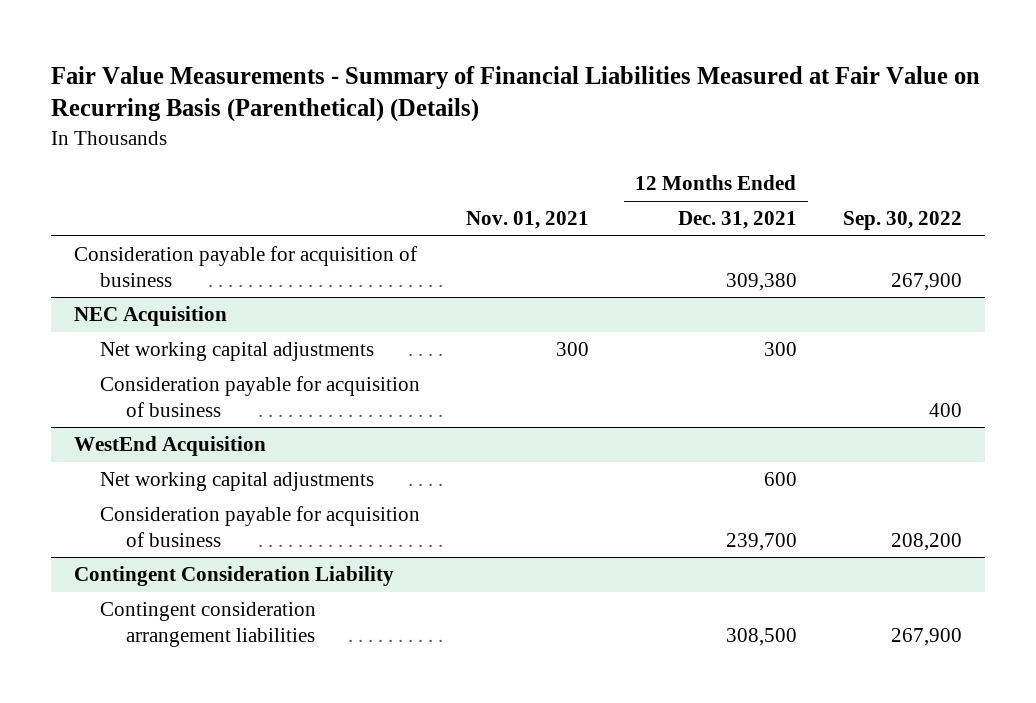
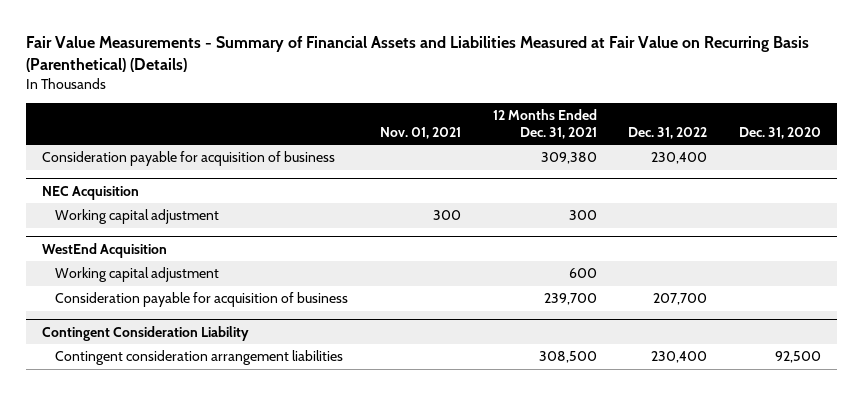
- Fair Value Measurements - Summary of Financial Liabilities Measured at Fair Value on Recurring Basis (Parenthetical) (Details)
+ Fair Value Measurements - Summary of Financial Assets and Liabilities Measured at Fair Value on Recurring Basis (Parenthetical) (Details)
- | Nov. 01, 2021 | 12 Months Ended Dec. 31, 2021 | Sep. 30, 2022
+ | Nov. 01, 2021 | 12 Months Ended Dec. 31, 2021 | Dec. 31, 2022 | Dec. 31, 2020
@ NEC Acquisition
- Net working capital adjustments | 300 | 300 |
- Consideration payable for acquisition of business | | | 400
+ Working capital adjustment | 300 | 300 | |
@ WestEnd Acquisition
- Net working capital adjustments | | 600 |
+ Working capital adjustment | | 600 | |

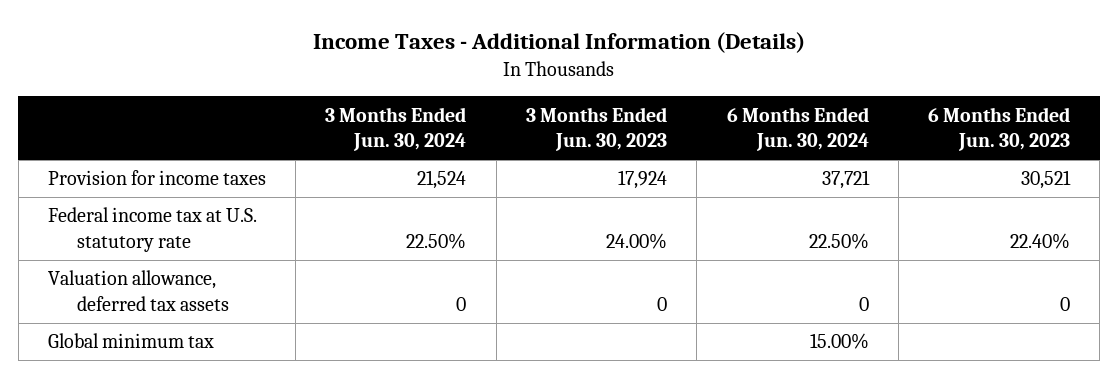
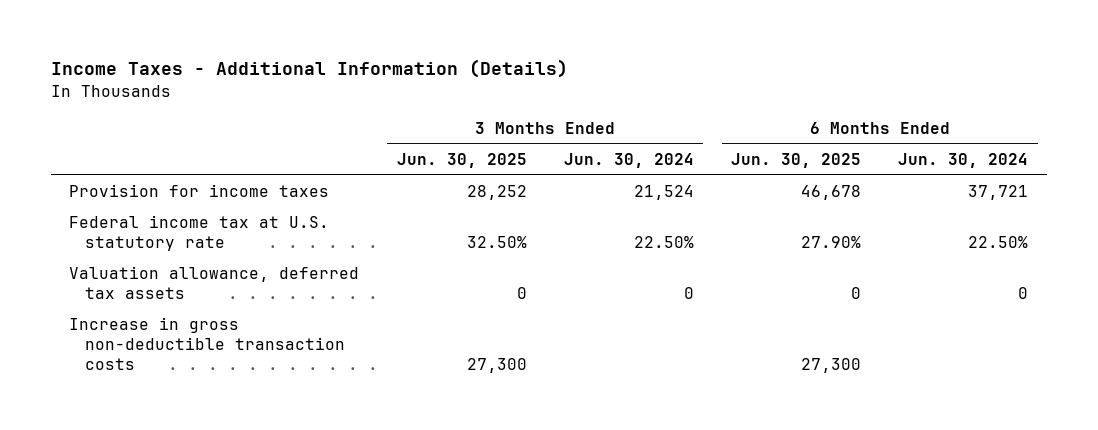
- | 3 Months Ended Jun. 30, 2024 | 3 Months Ended Jun. 30, 2023 | 6 Months Ended Jun. 30, 2024 | 6 Months Ended Jun. 30, 2023
+ | 3 Months Ended Jun. 30, 2025 | 3 Months Ended Jun. 30, 2024 | 6 Months Ended Jun. 30, 2025 | 6 Months Ended Jun. 30, 2024
- Global minimum tax | | | 15.00% |
+ Increase in gross non-deductible transaction costs | 27,300 | | 27,300 |

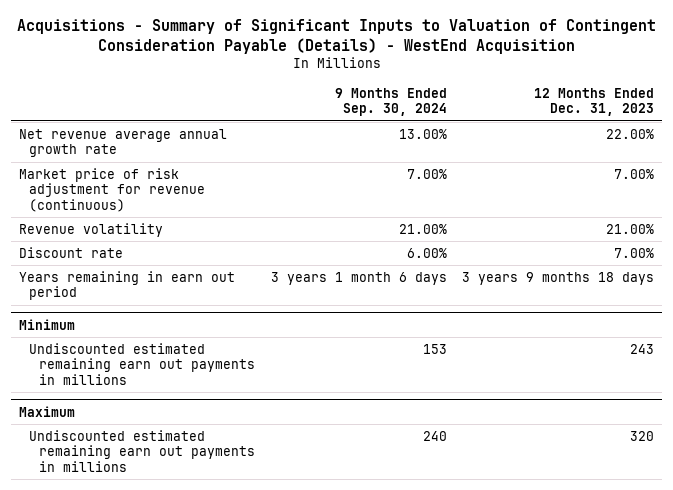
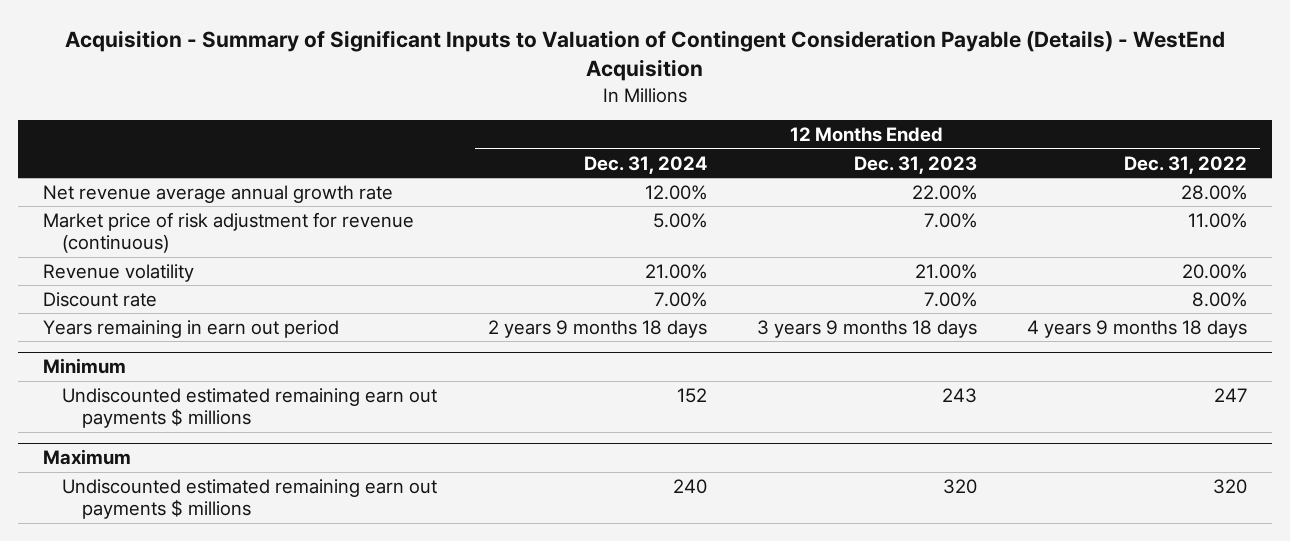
- Acquisitions - Summary of Significant Inputs to Valuation of Contingent Consideration Payable (Details) - WestEnd Acquisition
+ Acquisition - Summary of Significant Inputs to Valuation of Contingent Consideration Payable (Details) - WestEnd Acquisition
- | 9 Months Ended Sep. 30, 2024 | 12 Months Ended Dec. 31, 2023
+ | 12 Months Ended Dec. 31, 2024 | 12 Months Ended Dec. 31, 2023 | 12 Months Ended Dec. 31, 2022
@ Minimum
- Undiscounted estimated remaining earn out payments in millions | 153 | 243
+ Undiscounted estimated remaining earn out payments $ millions | 152 | 243 | 247
@ Maximum
- Undiscounted estimated remaining earn out payments in millions | 240 | 320
+ Undiscounted estimated remaining earn out payments $ millions | 240 | 320 | 320

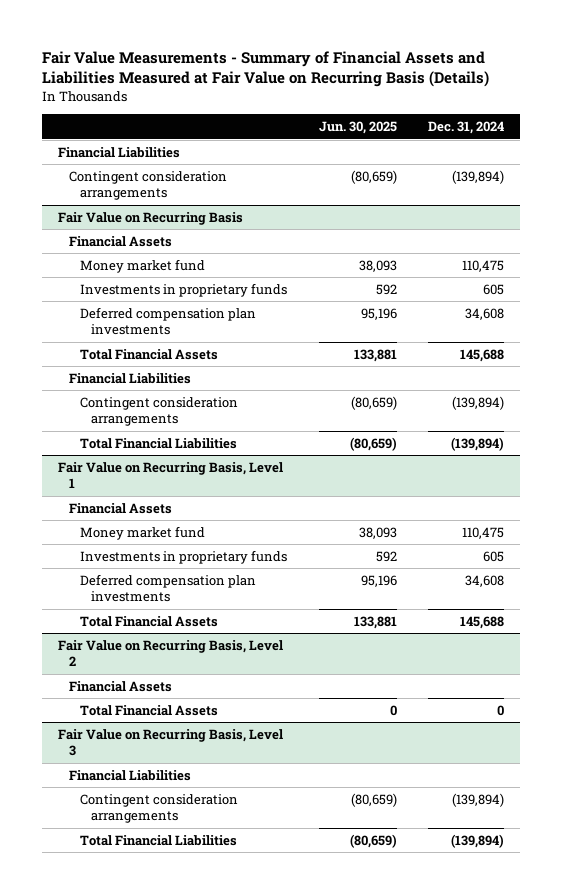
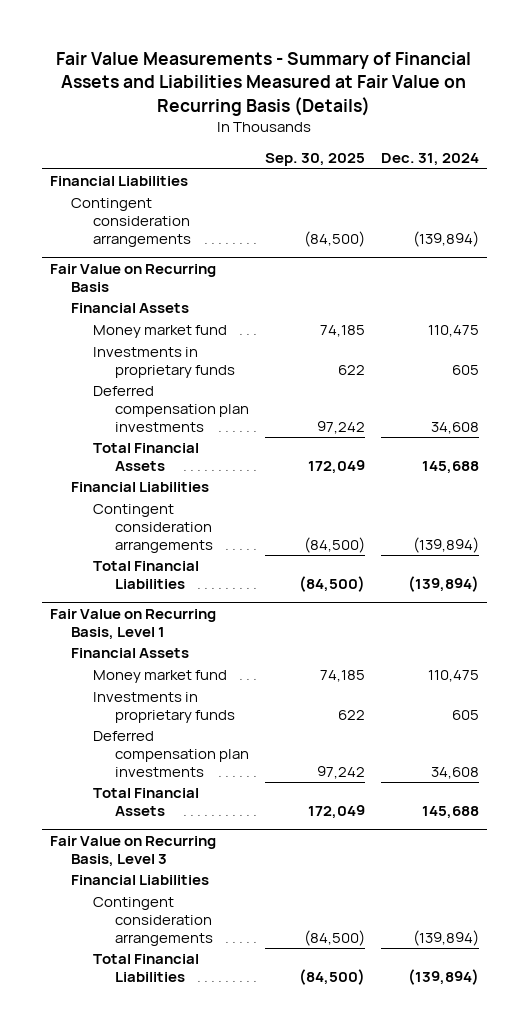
- | Jun. 30, 2025 | Dec. 31, 2024
+ | Sep. 30, 2025 | Dec. 31, 2024
- Fair Value on Recurring Basis, Level 2
- Financial Assets
- Total Financial Assets | 0 | 0

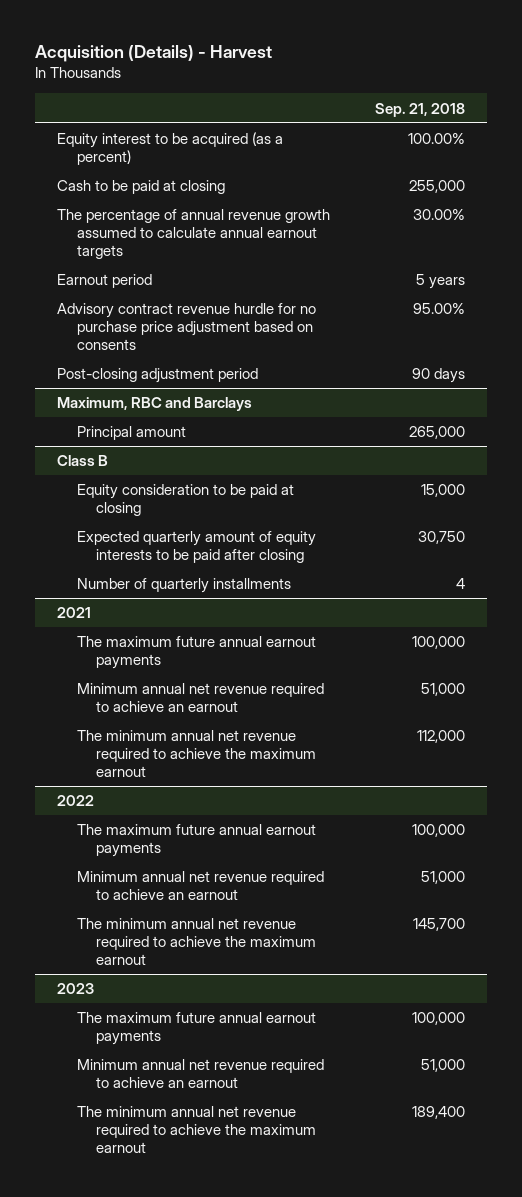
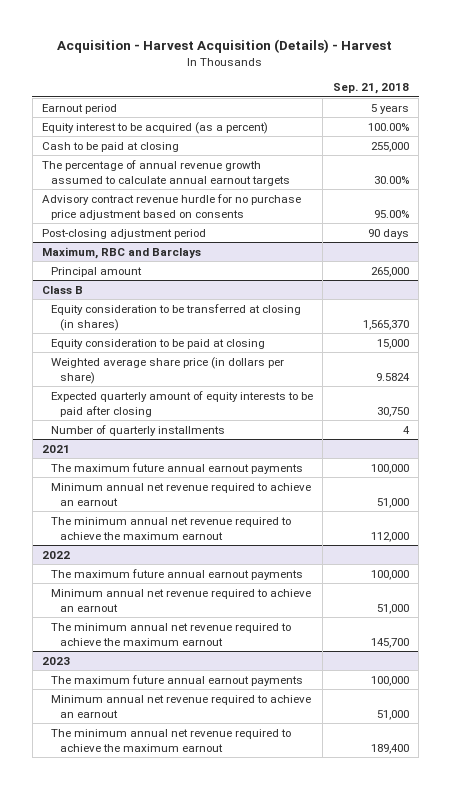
- Acquisition (Details) - Harvest
+ Acquisition - Harvest Acquisition (Details) - Harvest
moved up: Earnout period | 5 years
@ Class B
+ Equity consideration to be transferred at closing (in shares) | 1,565,370
+ Weighted average share price (in dollars per share) | 9.5824

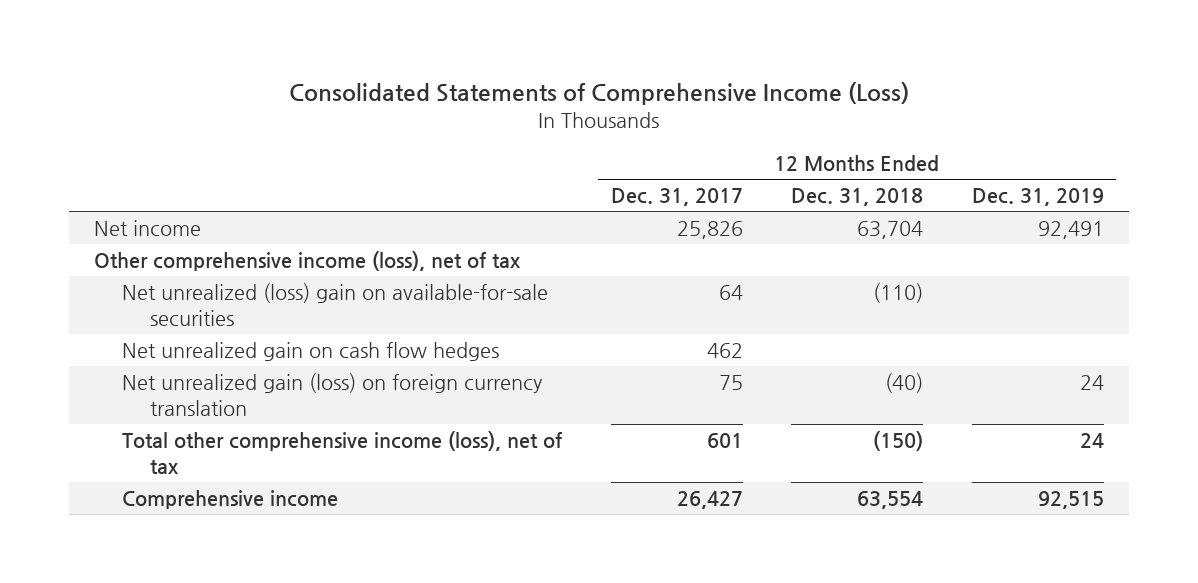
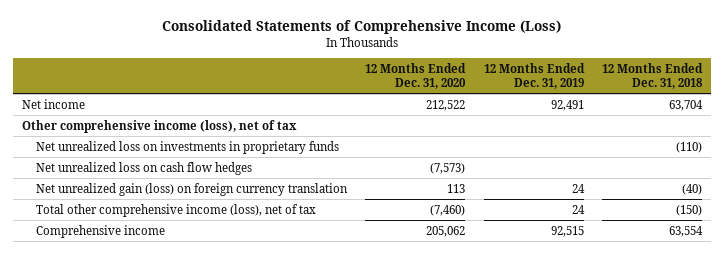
- | 12 Months Ended Dec. 31, 2017 | 12 Months Ended Dec. 31, 2018 | 12 Months Ended Dec. 31, 2019
+ | 12 Months Ended Dec. 31, 2020 | 12 Months Ended Dec. 31, 2019 | 12 Months Ended Dec. 31, 2018
- Net unrealized (loss) gain on available-for-sale securities | 64 | (110) |
- Net unrealized gain on cash flow hedges | 462 | |
+ Net unrealized loss on investments in proprietary funds | | | (110)
+ Net unrealized loss on cash flow hedges | (7,573) | |

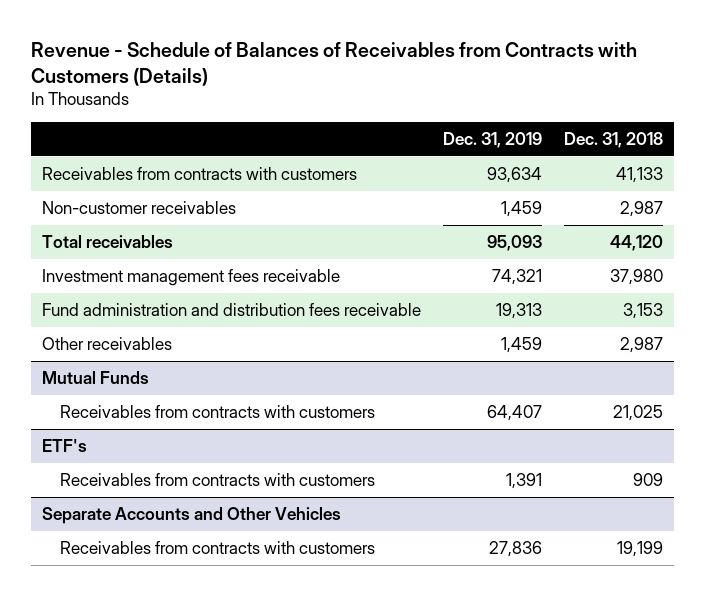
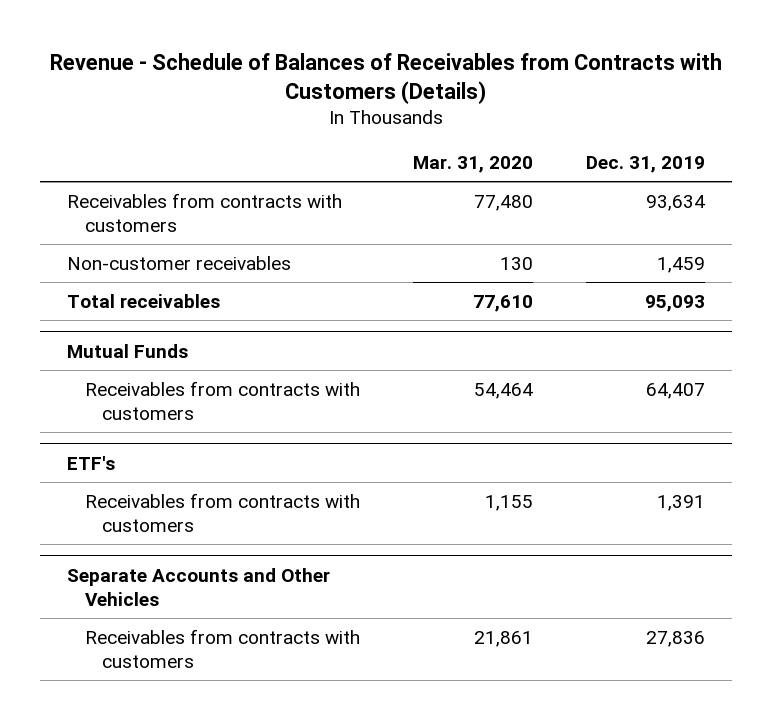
- | Dec. 31, 2019 | Dec. 31, 2018
+ | Mar. 31, 2020 | Dec. 31, 2019
- Investment management fees receivable | 74,321 | 37,980
- Fund administration and distribution fees receivable | 19,313 | 3,153
- Other receivables | 1,459 | 2,987

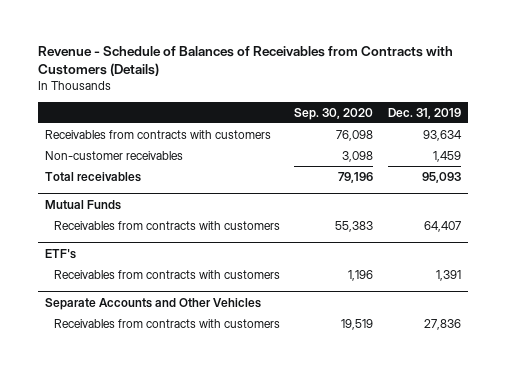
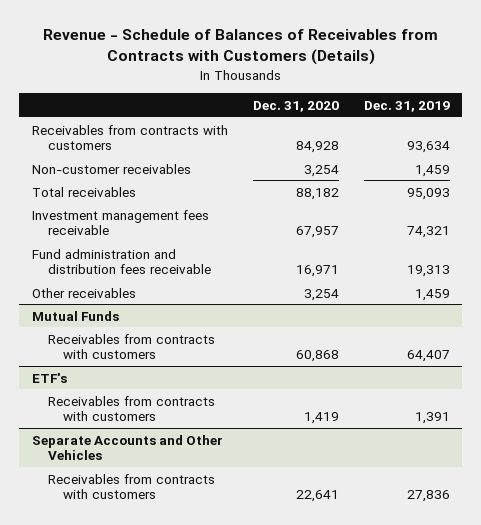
- | Sep. 30, 2020 | Dec. 31, 2019
+ | Dec. 31, 2020 | Dec. 31, 2019
+ Investment management fees receivable | 67,957 | 74,321
+ Fund administration and distribution fees receivable | 16,971 | 19,313
+ Other receivables | 3,254 | 1,459

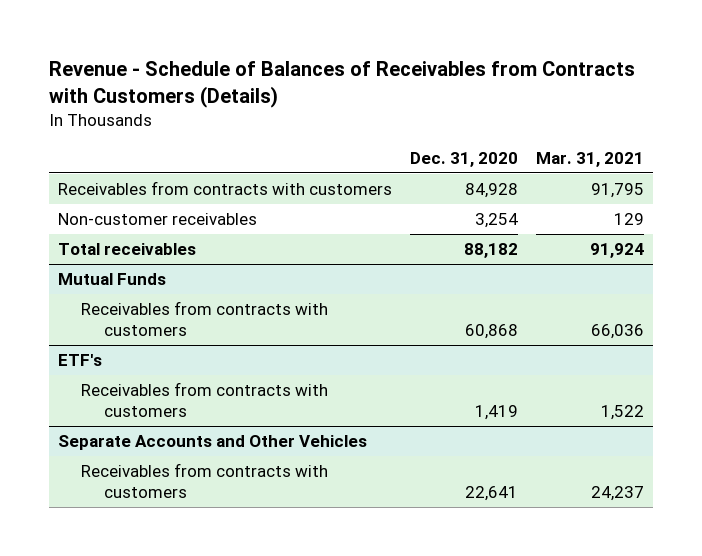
- | Dec. 31, 2020 | Dec. 31, 2019
+ | Dec. 31, 2020 | Mar. 31, 2021
- Investment management fees receivable | 67,957 | 74,321
- Fund administration and distribution fees receivable | 16,971 | 19,313
- Other receivables | 3,254 | 1,459

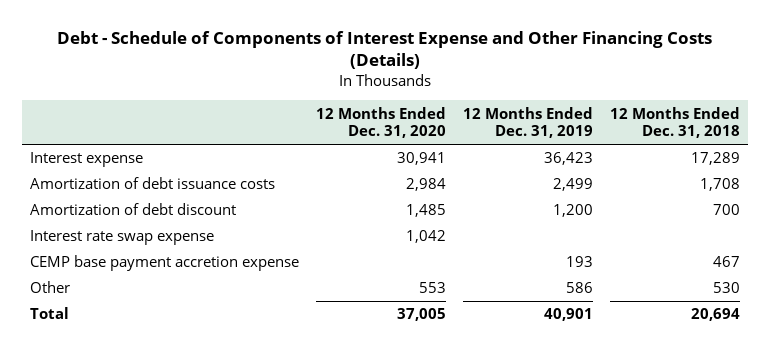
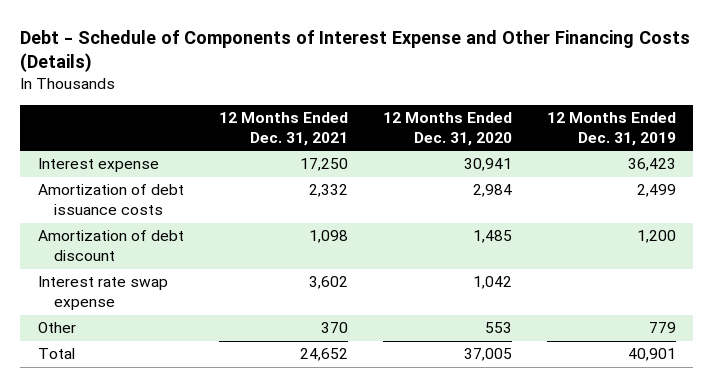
- | 12 Months Ended Dec. 31, 2020 | 12 Months Ended Dec. 31, 2019 | 12 Months Ended Dec. 31, 2018
+ | 12 Months Ended Dec. 31, 2021 | 12 Months Ended Dec. 31, 2020 | 12 Months Ended Dec. 31, 2019
- CEMP base payment accretion expense | | 193 | 467
- Other | 553 | 586 | 530
+ Other | 370 | 553 | 779

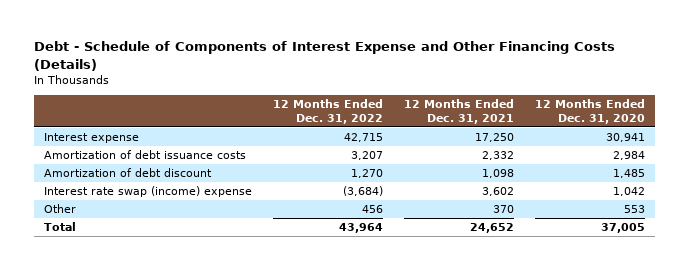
- | 12 Months Ended Dec. 31, 2021 | 12 Months Ended Dec. 31, 2020 | 12 Months Ended Dec. 31, 2019
+ | 12 Months Ended Dec. 31, 2022 | 12 Months Ended Dec. 31, 2021 | 12 Months Ended Dec. 31, 2020
- Interest rate swap expense | 3,602 | 1,042 |
+ Interest rate swap (income) expense | (3,684) | 3,602 | 1,042

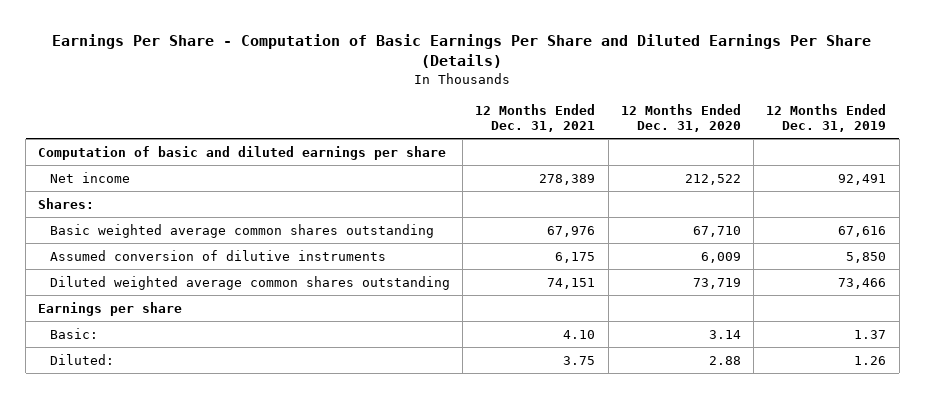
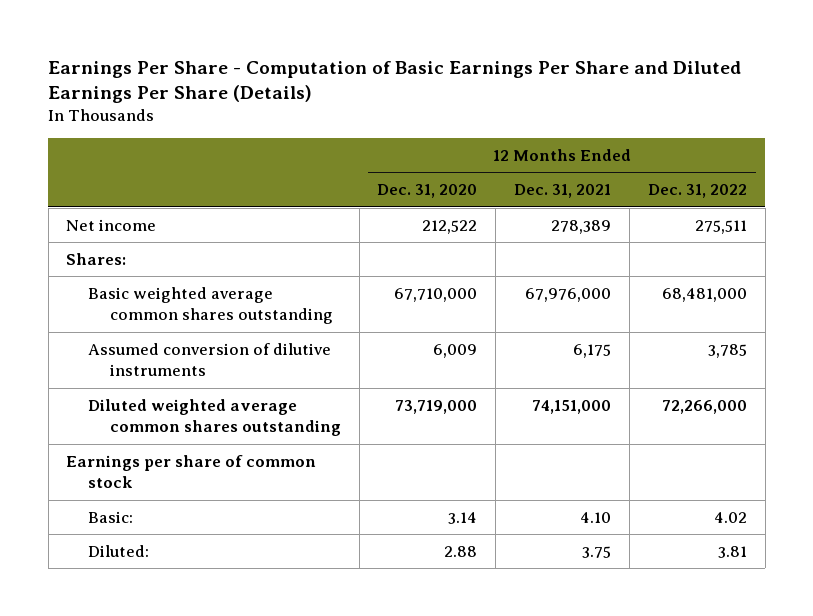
- | 12 Months Ended Dec. 31, 2021 | 12 Months Ended Dec. 31, 2020 | 12 Months Ended Dec. 31, 2019
+ | 12 Months Ended Dec. 31, 2020 | 12 Months Ended Dec. 31, 2021 | 12 Months Ended Dec. 31, 2022
- Computation of basic and diluted earnings per share
- Basic weighted average common shares outstanding | 67,976 | 67,710 | 67,616
+ Basic weighted average common shares outstanding | 67,710,000 | 67,976,000 | 68,481,000
- Diluted weighted average common shares outstanding | 74,151 | 73,719 | 73,466
- Earnings per share
+ Diluted weighted average common shares outstanding | 73,719,000 | 74,151,000 | 72,266,000
+ Earnings per share of common stock

